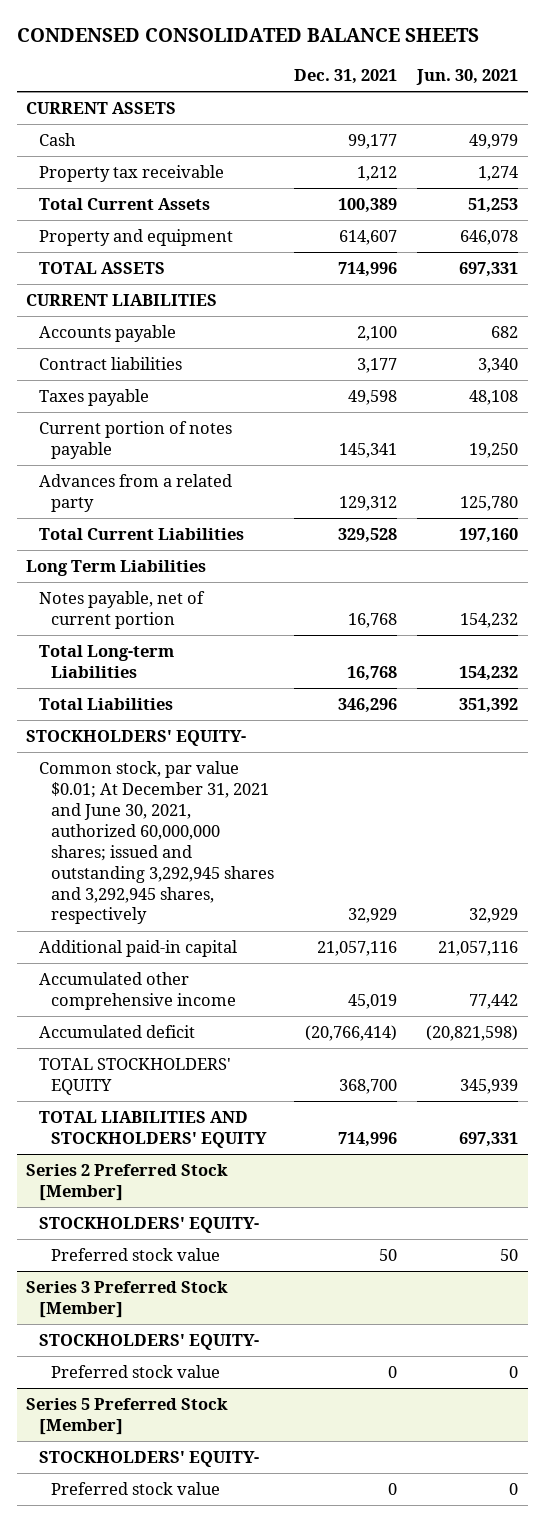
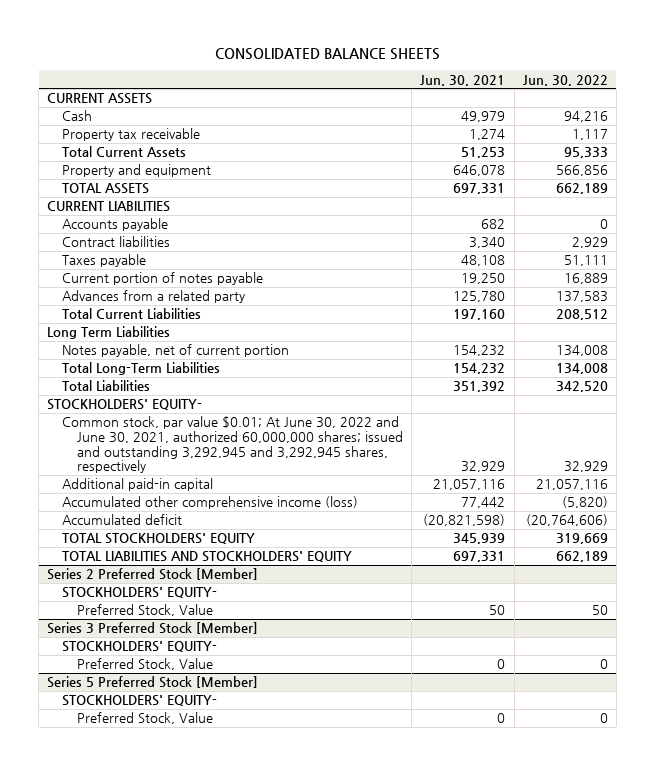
- CONDENSED CONSOLIDATED BALANCE SHEETS
+ CONSOLIDATED BALANCE SHEETS
- | Dec. 31, 2021 | Jun. 30, 2021
+ | Jun. 30, 2021 | Jun. 30, 2022
- Total Long-term Liabilities | 16,768 | 154,232
+ Total Long-Term Liabilities | 154,232 | 134,008
- Common stock, par value $0.01; At December 31, 2021 and June 30, 2021, authorized 60,000,000 shares; issued and outstanding 3,292,945 shares and 3,292,945 shares, respectively | 32,929 | 32,929
+ Common stock, par value $0.01; At June 30, 2022 and June 30, 2021, authorized 60,000,000 shares; issued and outstanding 3,292,945 and 3,292,945 shares, respectively | 32,929 | 32,929
- Accumulated other comprehensive income | 45,019 | 77,442
+ Accumulated other comprehensive income (loss) | 77,442 | (5,820)
@ Series 2 Preferred Stock [Member]
- Preferred stock value | 50 | 50
+ Preferred Stock, Value | 50 | 50
@ Series 3 Preferred Stock [Member]
- Preferred stock value | 0 | 0
+ Preferred Stock, Value | 0 | 0
@ Series 5 Preferred Stock [Member]
- Preferred stock value | 0 | 0
+ Preferred Stock, Value | 0 | 0

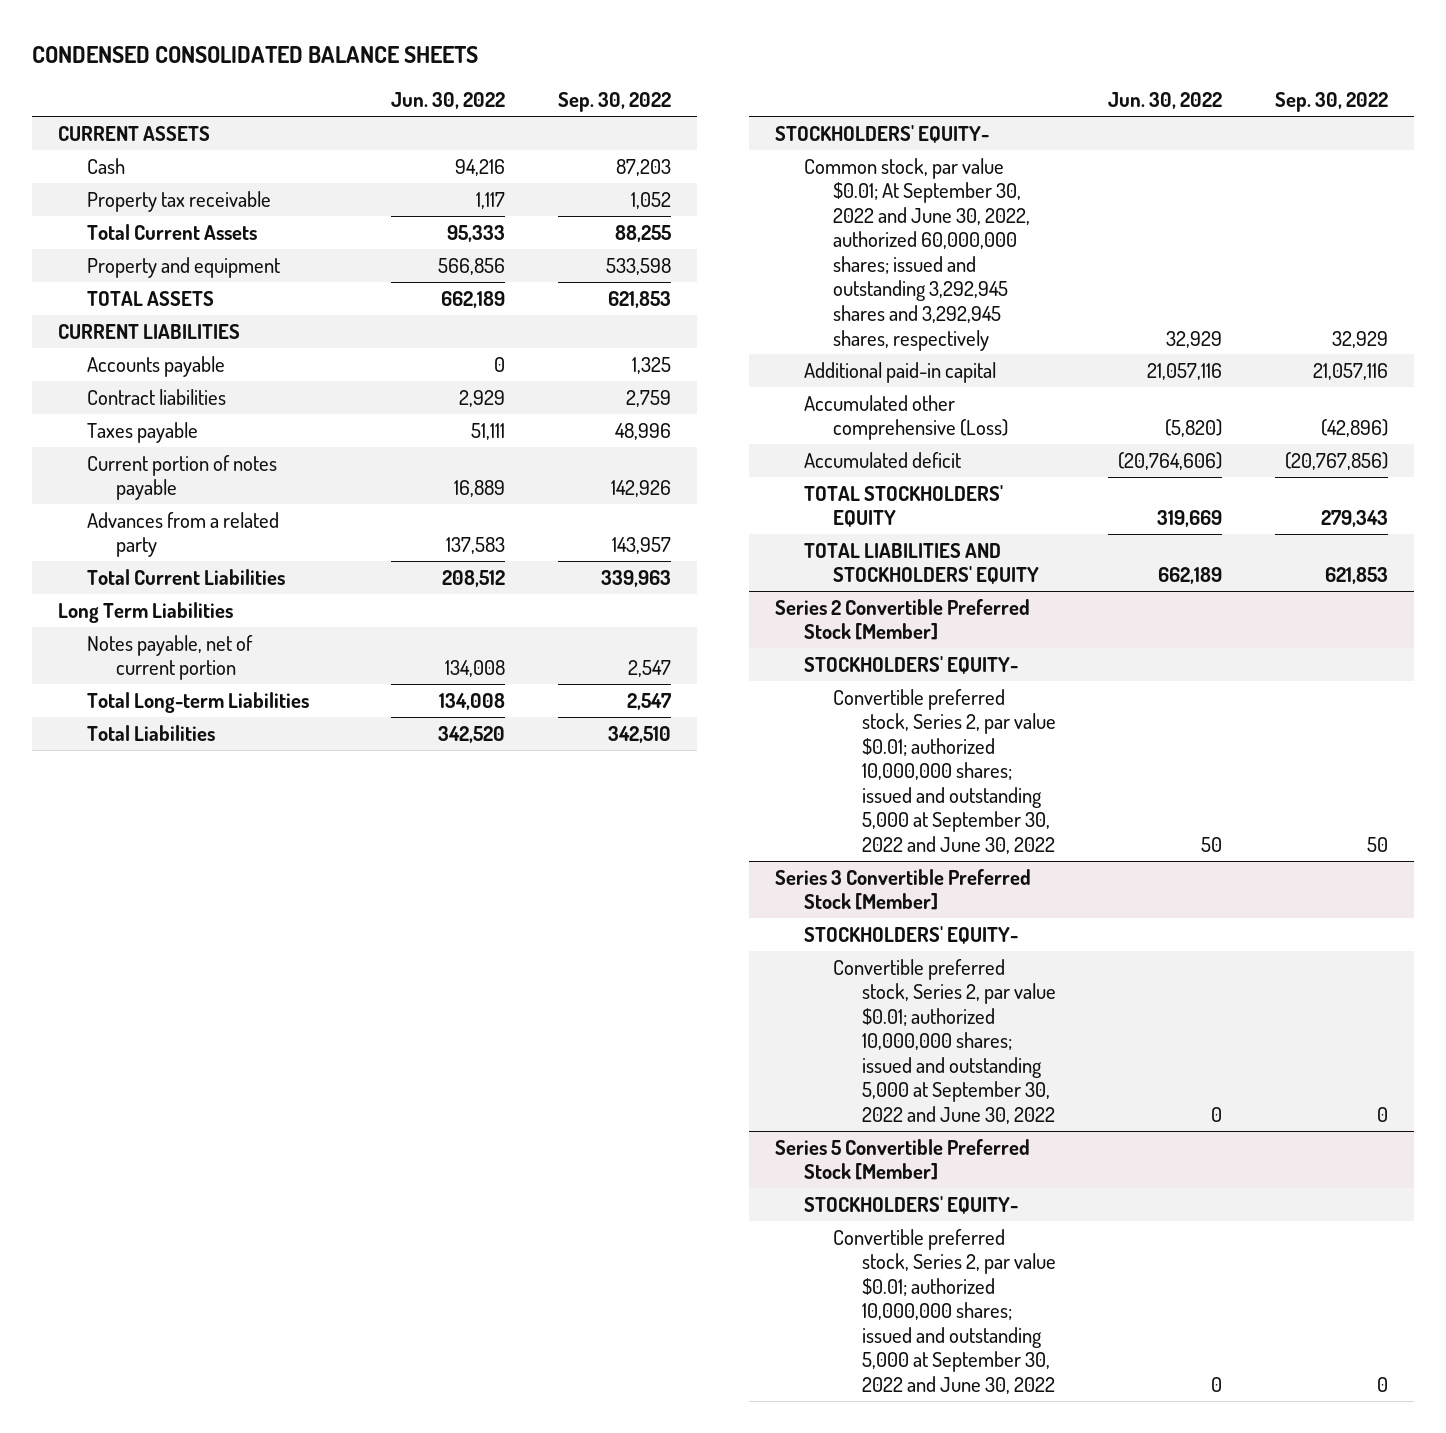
- CONSOLIDATED BALANCE SHEETS
+ CONDENSED CONSOLIDATED BALANCE SHEETS
- | Jun. 30, 2021 | Jun. 30, 2022
+ | Jun. 30, 2022 | Sep. 30, 2022
- Total Long-Term Liabilities | 154,232 | 134,008
+ Total Long-term Liabilities | 134,008 | 2,547
- Common stock, par value $0.01; At June 30, 2022 and June 30, 2021, authorized 60,000,000 shares; issued and outstanding 3,292,945 and 3,292,945 shares, respectively | 32,929 | 32,929
+ Common stock, par value $0.01; At September 30, 2022 and June 30, 2022, authorized 60,000,000 shares; issued and outstanding 3,292,945 shares and 3,292,945 shares, respectively | 32,929 | 32,929
- Accumulated other comprehensive income (loss) | 77,442 | (5,820)
+ Accumulated other comprehensive (Loss) | (5,820) | (42,896)
- Series 2 Preferred Stock [Member]
+ Series 2 Convertible Preferred Stock [Member]
- Preferred Stock, Value | 50 | 50
- Series 3 Preferred Stock [Member]
+ Convertible preferred stock, Series 2, par value $0.01; authorized 10,000,000 shares; issued and outstanding 5,000 at September 30, 2022 and June 30, 2022 | 50 | 50
+ Series 3 Convertible Preferred Stock [Member]
- Preferred Stock, Value | 0 | 0
- Series 5 Preferred Stock [Member]
+ Convertible preferred stock, Series 2, par value $0.01; authorized 10,000,000 shares; issued and outstanding 5,000 at September 30, 2022 and June 30, 2022 | 0 | 0
+ Series 5 Convertible Preferred Stock [Member]
- Preferred Stock, Value | 0 | 0
+ Convertible preferred stock, Series 2, par value $0.01; authorized 10,000,000 shares; issued and outstanding 5,000 at September 30, 2022 and June 30, 2022 | 0 | 0

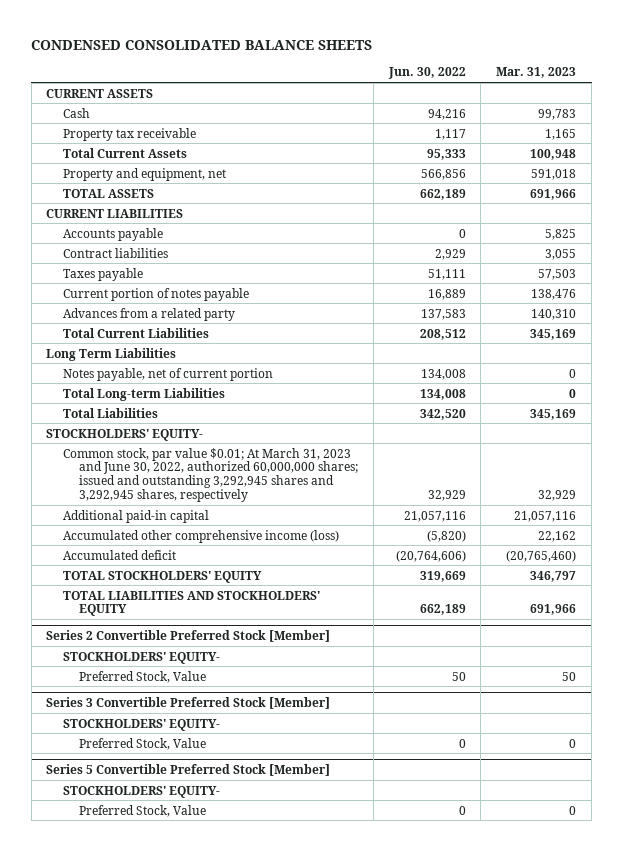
- | Jun. 30, 2022 | Sep. 30, 2022
+ | Jun. 30, 2022 | Mar. 31, 2023
- Property and equipment | 566,856 | 533,598
+ Property and equipment, net | 566,856 | 591,018
- Common stock, par value $0.01; At September 30, 2022 and June 30, 2022, authorized 60,000,000 shares; issued and outstanding 3,292,945 shares and 3,292,945 shares, respectively | 32,929 | 32,929
+ Common stock, par value $0.01; At March 31, 2023 and June 30, 2022, authorized 60,000,000 shares; issued and outstanding 3,292,945 shares and 3,292,945 shares, respectively | 32,929 | 32,929
- Accumulated other comprehensive (Loss) | (5,820) | (42,896)
+ Accumulated other comprehensive income (loss) | (5,820) | 22,162
@ Series 2 Convertible Preferred Stock [Member]
- Convertible preferred stock, Series 2, par value $0.01; authorized 10,000,000 shares; issued and outstanding 5,000 at September 30, 2022 and June 30, 2022 | 50 | 50
+ Preferred Stock, Value | 50 | 50
@ Series 3 Convertible Preferred Stock [Member]
- Convertible preferred stock, Series 2, par value $0.01; authorized 10,000,000 shares; issued and outstanding 5,000 at September 30, 2022 and June 30, 2022 | 0 | 0
+ Preferred Stock, Value | 0 | 0
@ Series 5 Convertible Preferred Stock [Member]
- Convertible preferred stock, Series 2, par value $0.01; authorized 10,000,000 shares; issued and outstanding 5,000 at September 30, 2022 and June 30, 2022 | 0 | 0
+ Preferred Stock, Value | 0 | 0

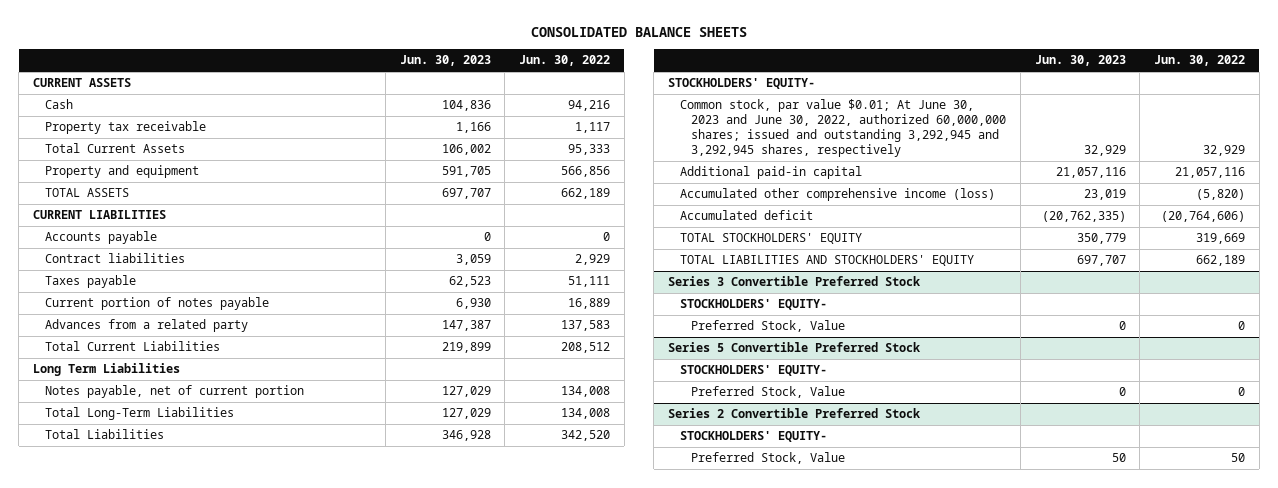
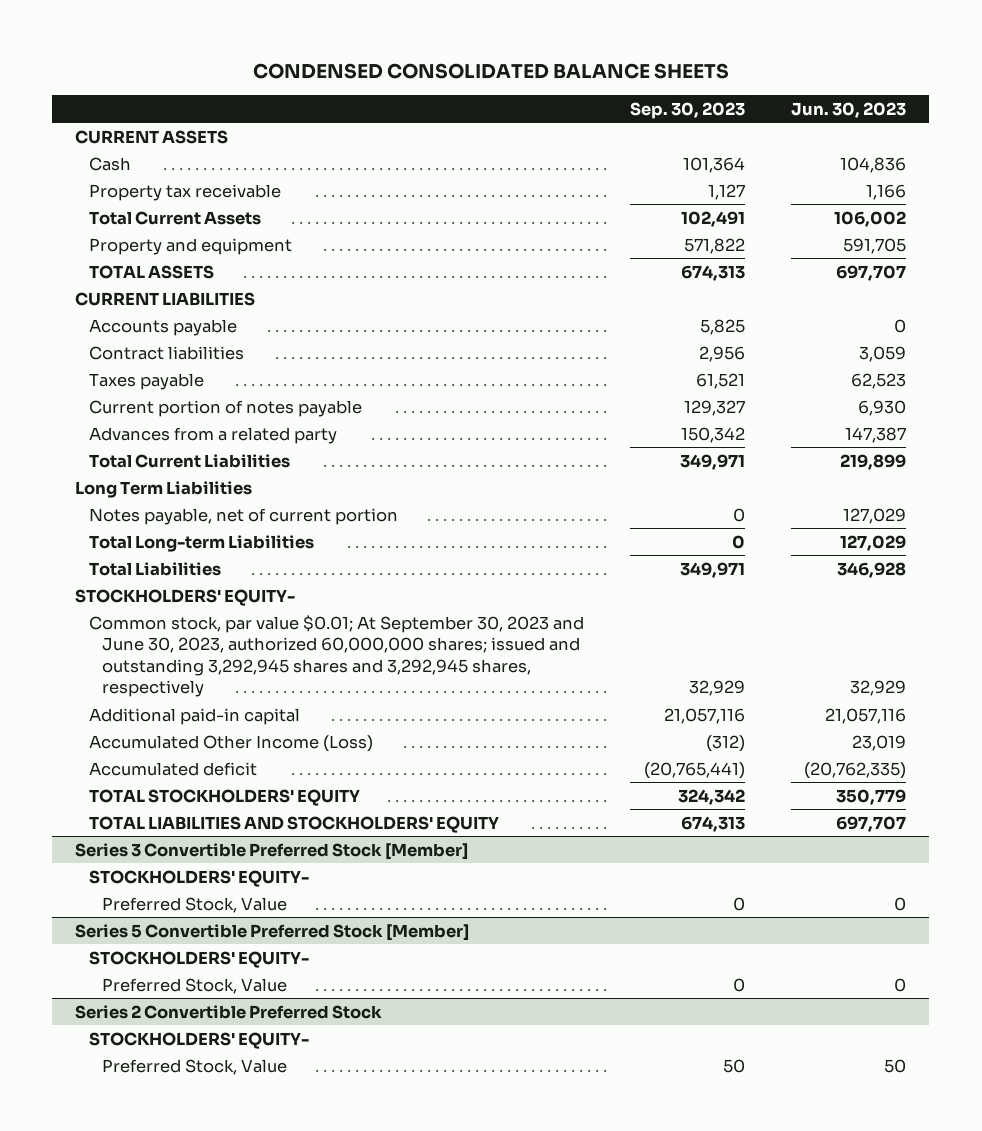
- CONSOLIDATED BALANCE SHEETS
+ CONDENSED CONSOLIDATED BALANCE SHEETS
- | Jun. 30, 2023 | Jun. 30, 2022
+ | Sep. 30, 2023 | Jun. 30, 2023
- Total Long-Term Liabilities | 127,029 | 134,008
+ Total Long-term Liabilities | 0 | 127,029
- Common stock, par value $0.01; At June 30, 2023 and June 30, 2022, authorized 60,000,000 shares; issued and outstanding 3,292,945 and 3,292,945 shares, respectively | 32,929 | 32,929
+ Common stock, par value $0.01; At September 30, 2023 and June 30, 2023, authorized 60,000,000 shares; issued and outstanding 3,292,945 shares and 3,292,945 shares, respectively | 32,929 | 32,929
- Accumulated other comprehensive income (loss) | 23,019 | (5,820)
+ Accumulated Other Income (Loss) | (312) | 23,019
- Series 3 Convertible Preferred Stock
+ Series 3 Convertible Preferred Stock [Member]
- Series 5 Convertible Preferred Stock
+ Series 5 Convertible Preferred Stock [Member]

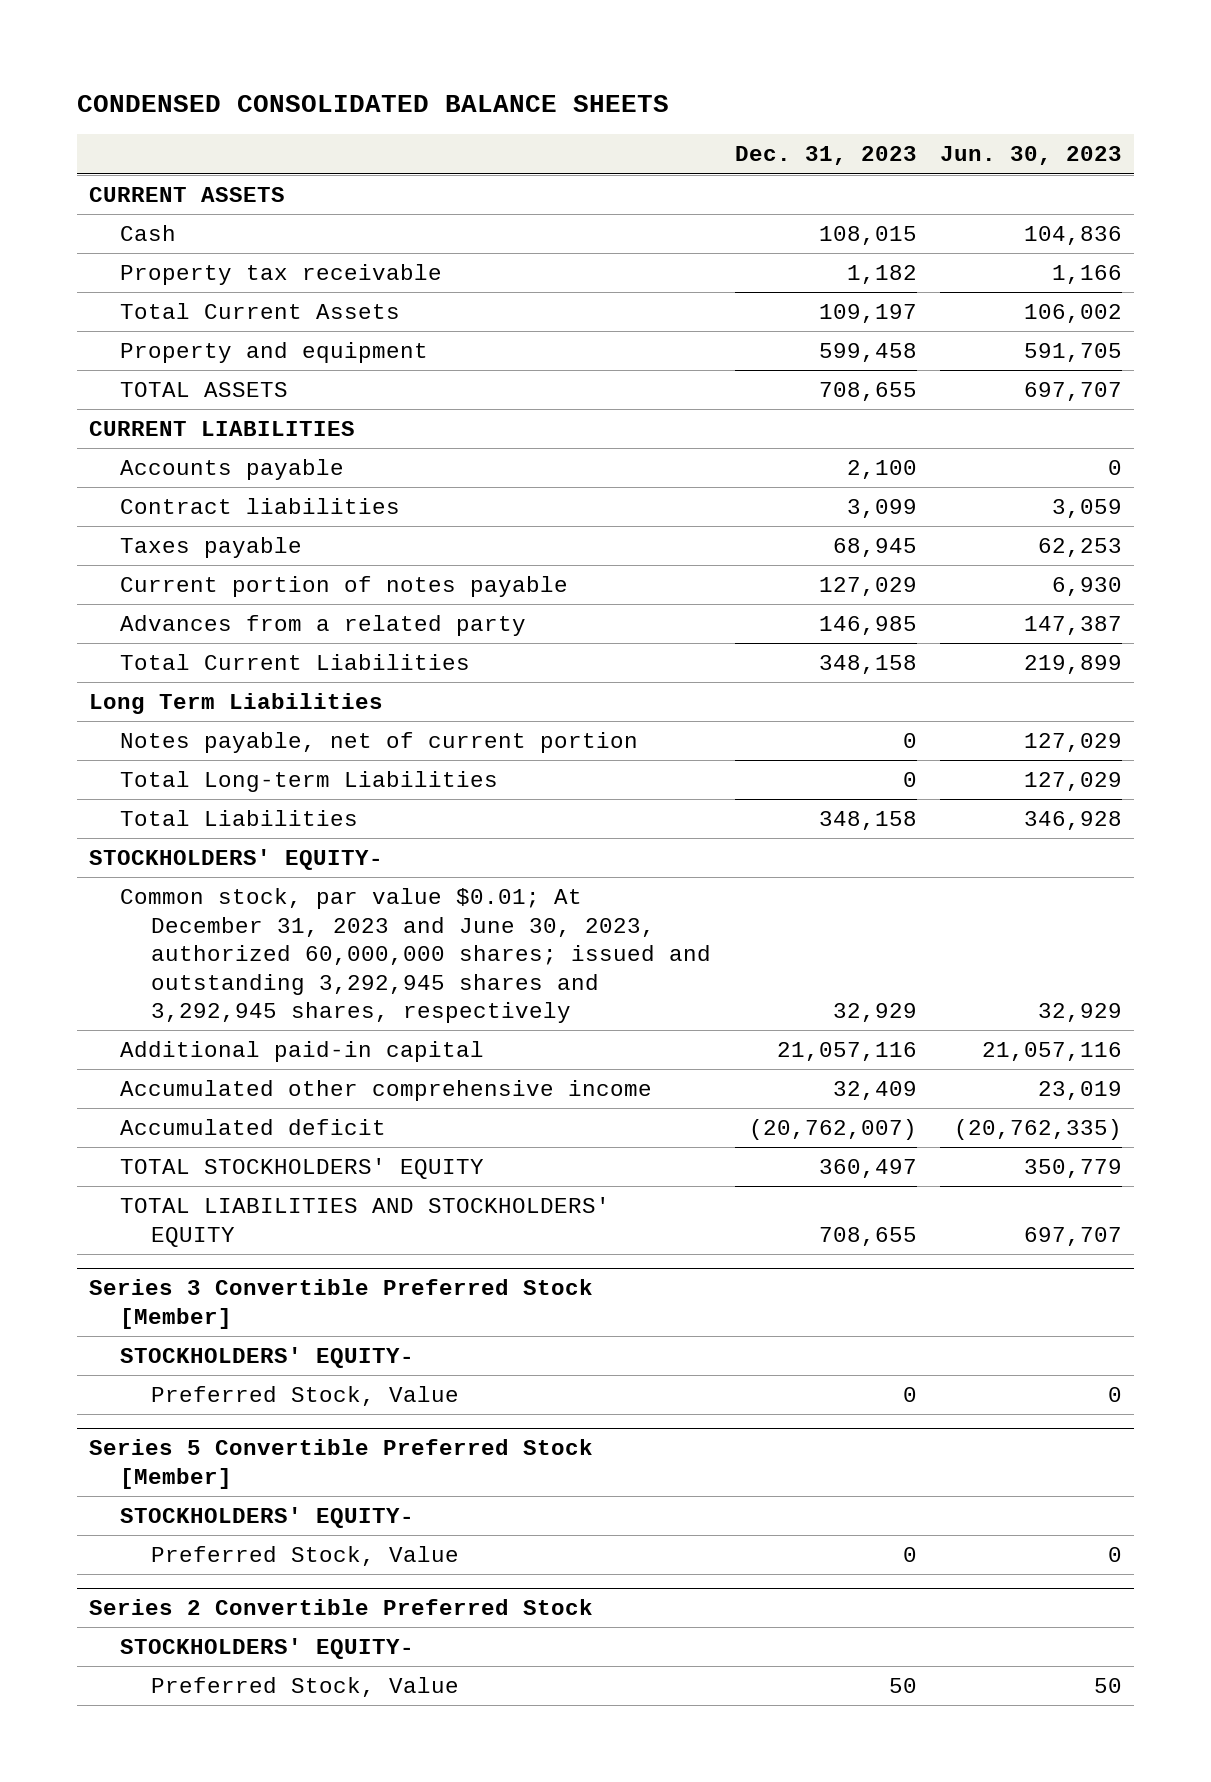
- | Sep. 30, 2023 | Jun. 30, 2023
+ | Dec. 31, 2023 | Jun. 30, 2023
- Taxes payable | 61,521 | 62,523
+ Taxes payable | 68,945 | 62,253
- Common stock, par value $0.01; At September 30, 2023 and June 30, 2023, authorized 60,000,000 shares; issued and outstanding 3,292,945 shares and 3,292,945 shares, respectively | 32,929 | 32,929
+ Common stock, par value $0.01; At December 31, 2023 and June 30, 2023, authorized 60,000,000 shares; issued and outstanding 3,292,945 shares and 3,292,945 shares, respectively | 32,929 | 32,929
- Accumulated Other Income (Loss) | (312) | 23,019
+ Accumulated other comprehensive income | 32,409 | 23,019

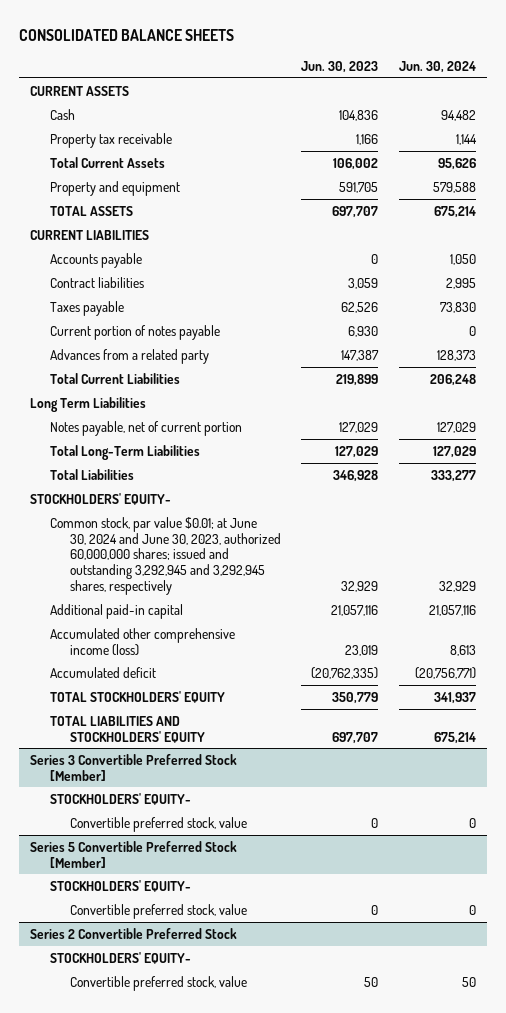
- CONDENSED CONSOLIDATED BALANCE SHEETS
+ CONSOLIDATED BALANCE SHEETS
- | Dec. 31, 2023 | Jun. 30, 2023
+ | Jun. 30, 2023 | Jun. 30, 2024
- Taxes payable | 68,945 | 62,253
+ Taxes payable | 62,526 | 73,830
- Total Long-term Liabilities | 0 | 127,029
+ Total Long-Term Liabilities | 127,029 | 127,029
- Common stock, par value $0.01; At December 31, 2023 and June 30, 2023, authorized 60,000,000 shares; issued and outstanding 3,292,945 shares and 3,292,945 shares, respectively | 32,929 | 32,929
+ Common stock, par value $0.01; at June 30, 2024 and June 30, 2023, authorized 60,000,000 shares; issued and outstanding 3,292,945 and 3,292,945 shares, respectively | 32,929 | 32,929
- Accumulated other comprehensive income | 32,409 | 23,019
+ Accumulated other comprehensive income (loss) | 23,019 | 8,613
@ Series 3 Convertible Preferred Stock [Member]
- Preferred Stock, Value | 0 | 0
+ Convertible preferred stock, value | 0 | 0
@ Series 5 Convertible Preferred Stock [Member]
- Preferred Stock, Value | 0 | 0
+ Convertible preferred stock, value | 0 | 0
@ Series 2 Convertible Preferred Stock
- Preferred Stock, Value | 50 | 50
+ Convertible preferred stock, value | 50 | 50

